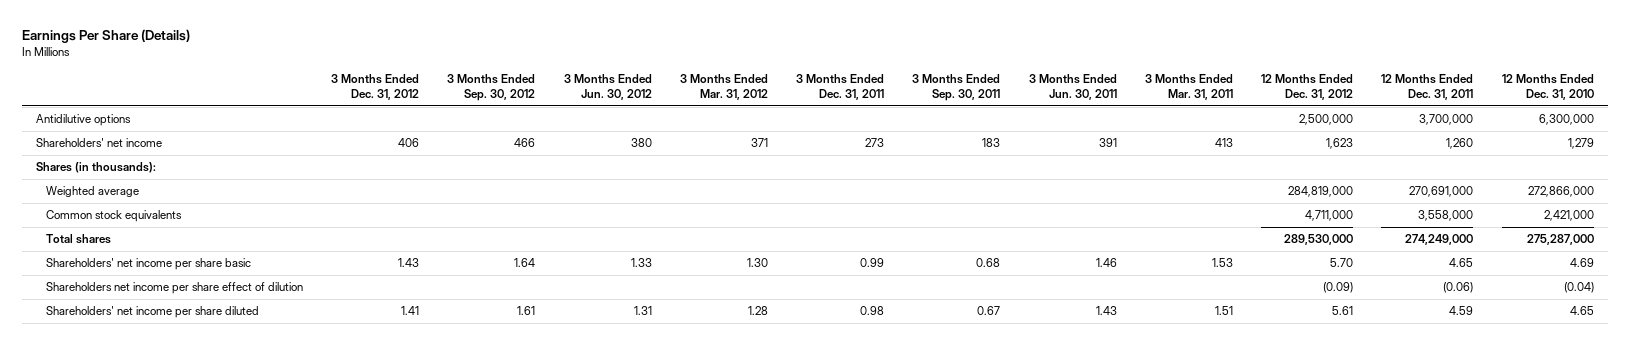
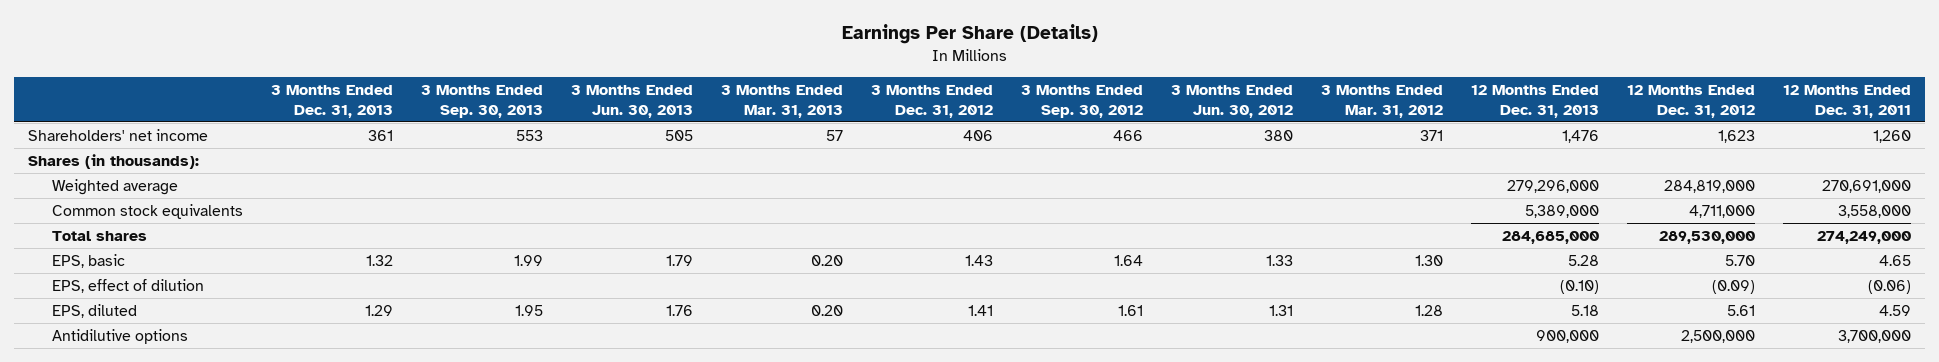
- | 3 Months Ended Dec. 31, 2012 | 3 Months Ended Sep. 30, 2012 | 3 Months Ended Jun. 30, 2012 | 3 Months Ended Mar. 31, 2012 | 3 Months Ended Dec. 31, 2011 | 3 Months Ended Sep. 30, 2011 | 3 Months Ended Jun. 30, 2011 | 3 Months Ended Mar. 31, 2011 | 12 Months Ended Dec. 31, 2012 | 12 Months Ended Dec. 31, 2011 | 12 Months Ended Dec. 31, 2010
+ | 3 Months Ended Dec. 31, 2013 | 3 Months Ended Sep. 30, 2013 | 3 Months Ended Jun. 30, 2013 | 3 Months Ended Mar. 31, 2013 | 3 Months Ended Dec. 31, 2012 | 3 Months Ended Sep. 30, 2012 | 3 Months Ended Jun. 30, 2012 | 3 Months Ended Mar. 31, 2012 | 12 Months Ended Dec. 31, 2013 | 12 Months Ended Dec. 31, 2012 | 12 Months Ended Dec. 31, 2011
- Shareholders' net income per share basic | 1.43 | 1.64 | 1.33 | 1.30 | 0.99 | 0.68 | 1.46 | 1.53 | 5.70 | 4.65 | 4.69
- Shareholders net income per share effect of dilution | | | | | | | | | (0.09) | (0.06) | (0.04)
- Shareholders' net income per share diluted | 1.41 | 1.61 | 1.31 | 1.28 | 0.98 | 0.67 | 1.43 | 1.51 | 5.61 | 4.59 | 4.65
+ EPS, basic | 1.32 | 1.99 | 1.79 | 0.20 | 1.43 | 1.64 | 1.33 | 1.30 | 5.28 | 5.70 | 4.65
+ EPS, effect of dilution | | | | | | | | | (0.10) | (0.09) | (0.06)
+ EPS, diluted | 1.29 | 1.95 | 1.76 | 0.20 | 1.41 | 1.61 | 1.31 | 1.28 | 5.18 | 5.61 | 4.59
moved down: Antidilutive options | | | | | | | | | 900,000 | 2,500,000 | 3,700,000

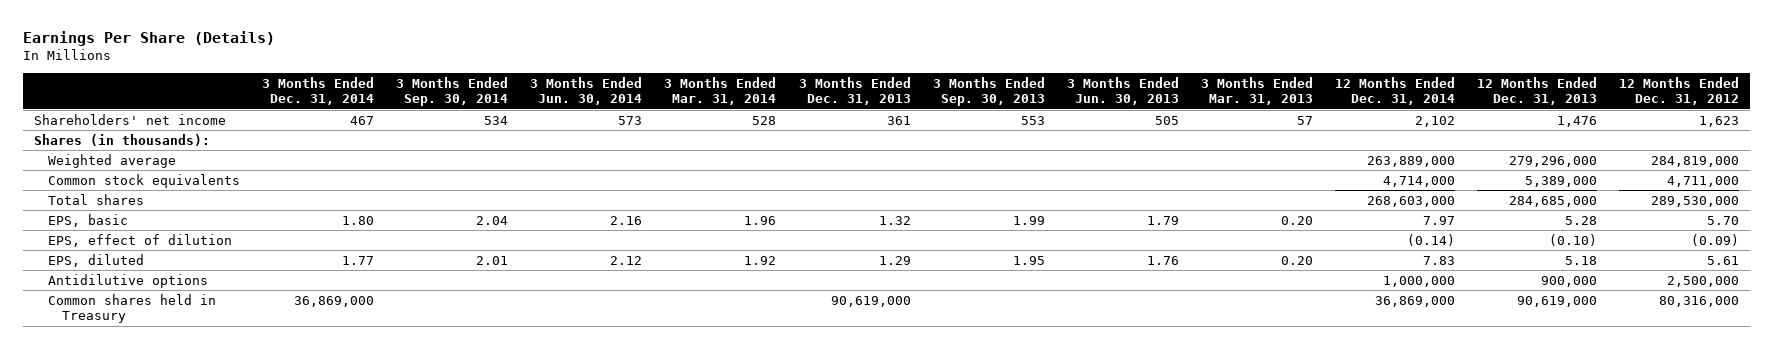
- | 3 Months Ended Dec. 31, 2013 | 3 Months Ended Sep. 30, 2013 | 3 Months Ended Jun. 30, 2013 | 3 Months Ended Mar. 31, 2013 | 3 Months Ended Dec. 31, 2012 | 3 Months Ended Sep. 30, 2012 | 3 Months Ended Jun. 30, 2012 | 3 Months Ended Mar. 31, 2012 | 12 Months Ended Dec. 31, 2013 | 12 Months Ended Dec. 31, 2012 | 12 Months Ended Dec. 31, 2011
+ | 3 Months Ended Dec. 31, 2014 | 3 Months Ended Sep. 30, 2014 | 3 Months Ended Jun. 30, 2014 | 3 Months Ended Mar. 31, 2014 | 3 Months Ended Dec. 31, 2013 | 3 Months Ended Sep. 30, 2013 | 3 Months Ended Jun. 30, 2013 | 3 Months Ended Mar. 31, 2013 | 12 Months Ended Dec. 31, 2014 | 12 Months Ended Dec. 31, 2013 | 12 Months Ended Dec. 31, 2012
+ Common shares held in Treasury | 36,869,000 | | | | 90,619,000 | | | | 36,869,000 | 90,619,000 | 80,316,000

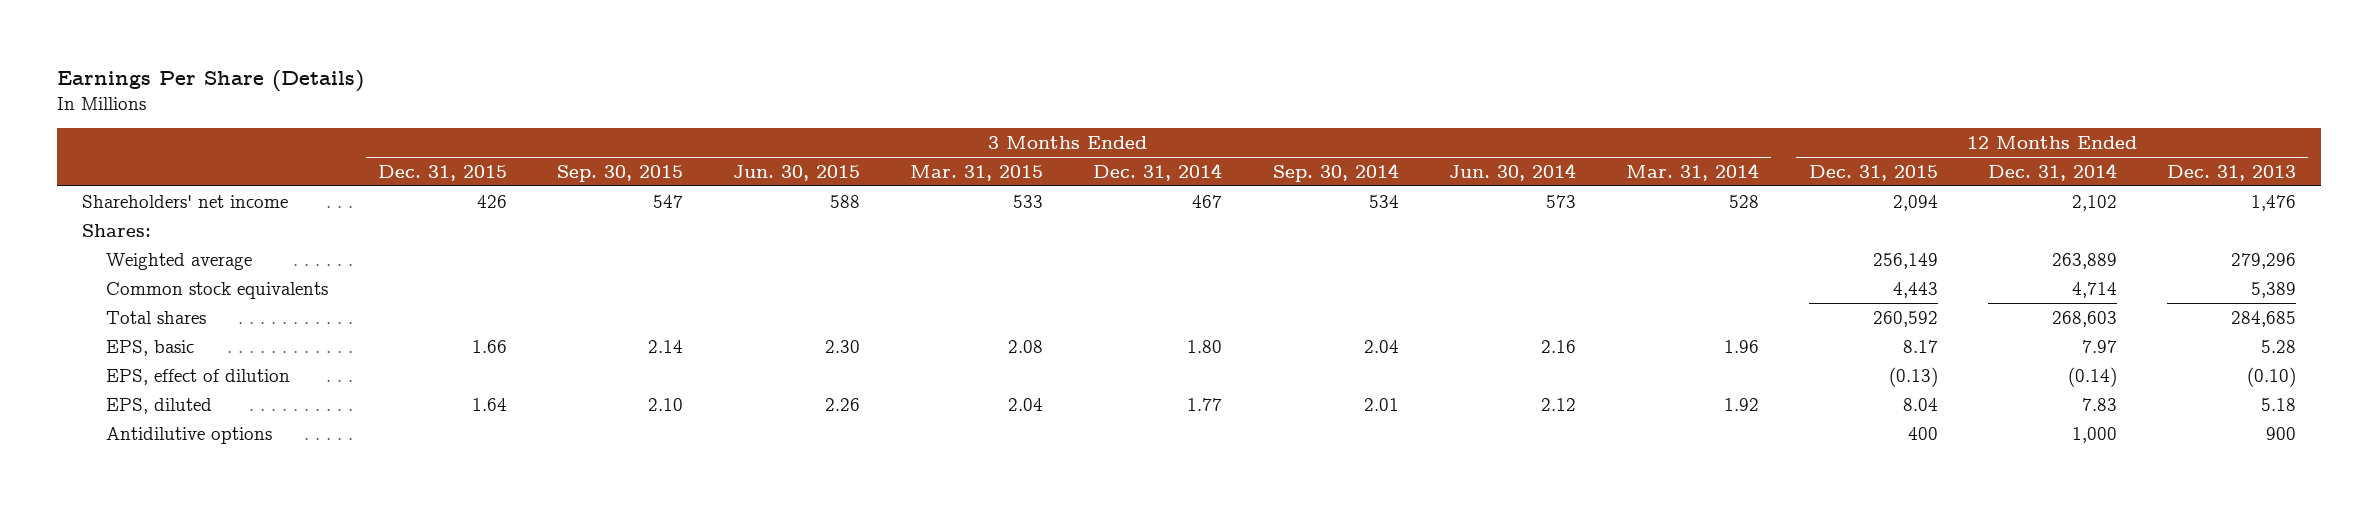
- | 3 Months Ended Dec. 31, 2014 | 3 Months Ended Sep. 30, 2014 | 3 Months Ended Jun. 30, 2014 | 3 Months Ended Mar. 31, 2014 | 3 Months Ended Dec. 31, 2013 | 3 Months Ended Sep. 30, 2013 | 3 Months Ended Jun. 30, 2013 | 3 Months Ended Mar. 31, 2013 | 12 Months Ended Dec. 31, 2014 | 12 Months Ended Dec. 31, 2013 | 12 Months Ended Dec. 31, 2012
+ | 3 Months Ended Dec. 31, 2015 | 3 Months Ended Sep. 30, 2015 | 3 Months Ended Jun. 30, 2015 | 3 Months Ended Mar. 31, 2015 | 3 Months Ended Dec. 31, 2014 | 3 Months Ended Sep. 30, 2014 | 3 Months Ended Jun. 30, 2014 | 3 Months Ended Mar. 31, 2014 | 12 Months Ended Dec. 31, 2015 | 12 Months Ended Dec. 31, 2014 | 12 Months Ended Dec. 31, 2013
- Shares (in thousands):
- Weighted average | | | | | | | | | 263,889,000 | 279,296,000 | 284,819,000
- Common stock equivalents | | | | | | | | | 4,714,000 | 5,389,000 | 4,711,000
- Total shares | | | | | | | | | 268,603,000 | 284,685,000 | 289,530,000
+ Shares:
+ Weighted average | | | | | | | | | 256,149 | 263,889 | 279,296
+ Common stock equivalents | | | | | | | | | 4,443 | 4,714 | 5,389
+ Total shares | | | | | | | | | 260,592 | 268,603 | 284,685
- Antidilutive options | | | | | | | | | 1,000,000 | 900,000 | 2,500,000
- Common shares held in Treasury | 36,869,000 | | | | 90,619,000 | | | | 36,869,000 | 90,619,000 | 80,316,000
+ Antidilutive options | | | | | | | | | 400 | 1,000 | 900

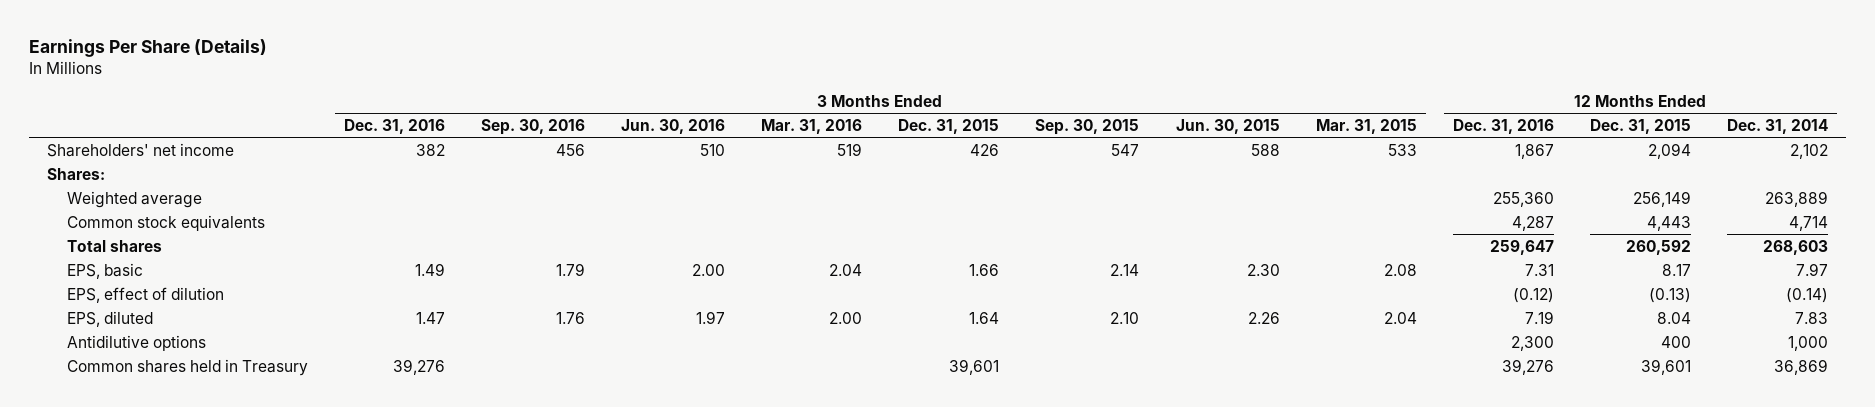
- | 3 Months Ended Dec. 31, 2015 | 3 Months Ended Sep. 30, 2015 | 3 Months Ended Jun. 30, 2015 | 3 Months Ended Mar. 31, 2015 | 3 Months Ended Dec. 31, 2014 | 3 Months Ended Sep. 30, 2014 | 3 Months Ended Jun. 30, 2014 | 3 Months Ended Mar. 31, 2014 | 12 Months Ended Dec. 31, 2015 | 12 Months Ended Dec. 31, 2014 | 12 Months Ended Dec. 31, 2013
+ | 3 Months Ended Dec. 31, 2016 | 3 Months Ended Sep. 30, 2016 | 3 Months Ended Jun. 30, 2016 | 3 Months Ended Mar. 31, 2016 | 3 Months Ended Dec. 31, 2015 | 3 Months Ended Sep. 30, 2015 | 3 Months Ended Jun. 30, 2015 | 3 Months Ended Mar. 31, 2015 | 12 Months Ended Dec. 31, 2016 | 12 Months Ended Dec. 31, 2015 | 12 Months Ended Dec. 31, 2014
+ Common shares held in Treasury | 39,276 | | | | 39,601 | | | | 39,276 | 39,601 | 36,869

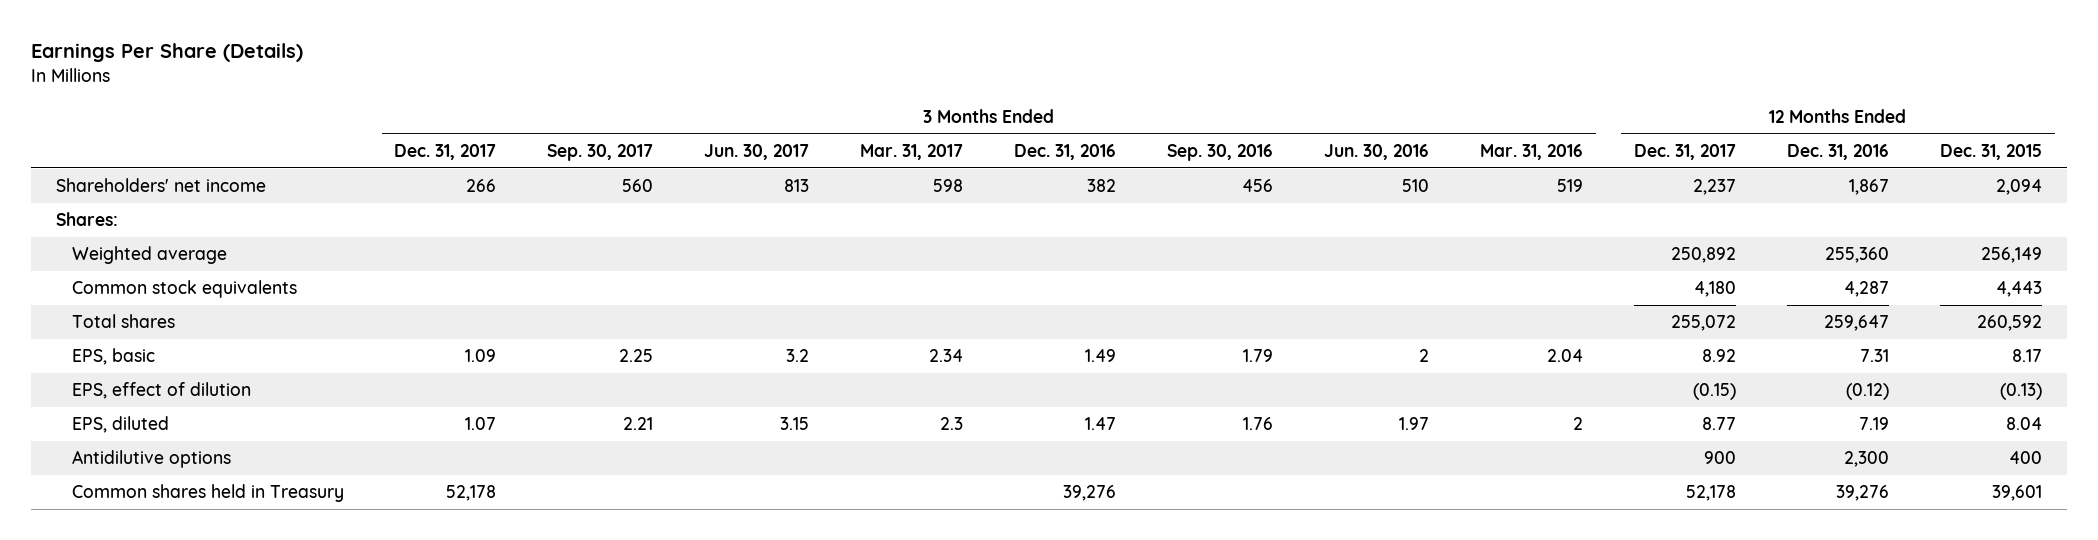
- | 3 Months Ended Dec. 31, 2016 | 3 Months Ended Sep. 30, 2016 | 3 Months Ended Jun. 30, 2016 | 3 Months Ended Mar. 31, 2016 | 3 Months Ended Dec. 31, 2015 | 3 Months Ended Sep. 30, 2015 | 3 Months Ended Jun. 30, 2015 | 3 Months Ended Mar. 31, 2015 | 12 Months Ended Dec. 31, 2016 | 12 Months Ended Dec. 31, 2015 | 12 Months Ended Dec. 31, 2014
+ | 3 Months Ended Dec. 31, 2017 | 3 Months Ended Sep. 30, 2017 | 3 Months Ended Jun. 30, 2017 | 3 Months Ended Mar. 31, 2017 | 3 Months Ended Dec. 31, 2016 | 3 Months Ended Sep. 30, 2016 | 3 Months Ended Jun. 30, 2016 | 3 Months Ended Mar. 31, 2016 | 12 Months Ended Dec. 31, 2017 | 12 Months Ended Dec. 31, 2016 | 12 Months Ended Dec. 31, 2015
- EPS, basic | 1.49 | 1.79 | 2.00 | 2.04 | 1.66 | 2.14 | 2.30 | 2.08 | 7.31 | 8.17 | 7.97
+ EPS, basic | 1.09 | 2.25 | 3.2 | 2.34 | 1.49 | 1.79 | 2 | 2.04 | 8.92 | 7.31 | 8.17
- EPS, diluted | 1.47 | 1.76 | 1.97 | 2.00 | 1.64 | 2.10 | 2.26 | 2.04 | 7.19 | 8.04 | 7.83
+ EPS, diluted | 1.07 | 2.21 | 3.15 | 2.3 | 1.47 | 1.76 | 1.97 | 2 | 8.77 | 7.19 | 8.04

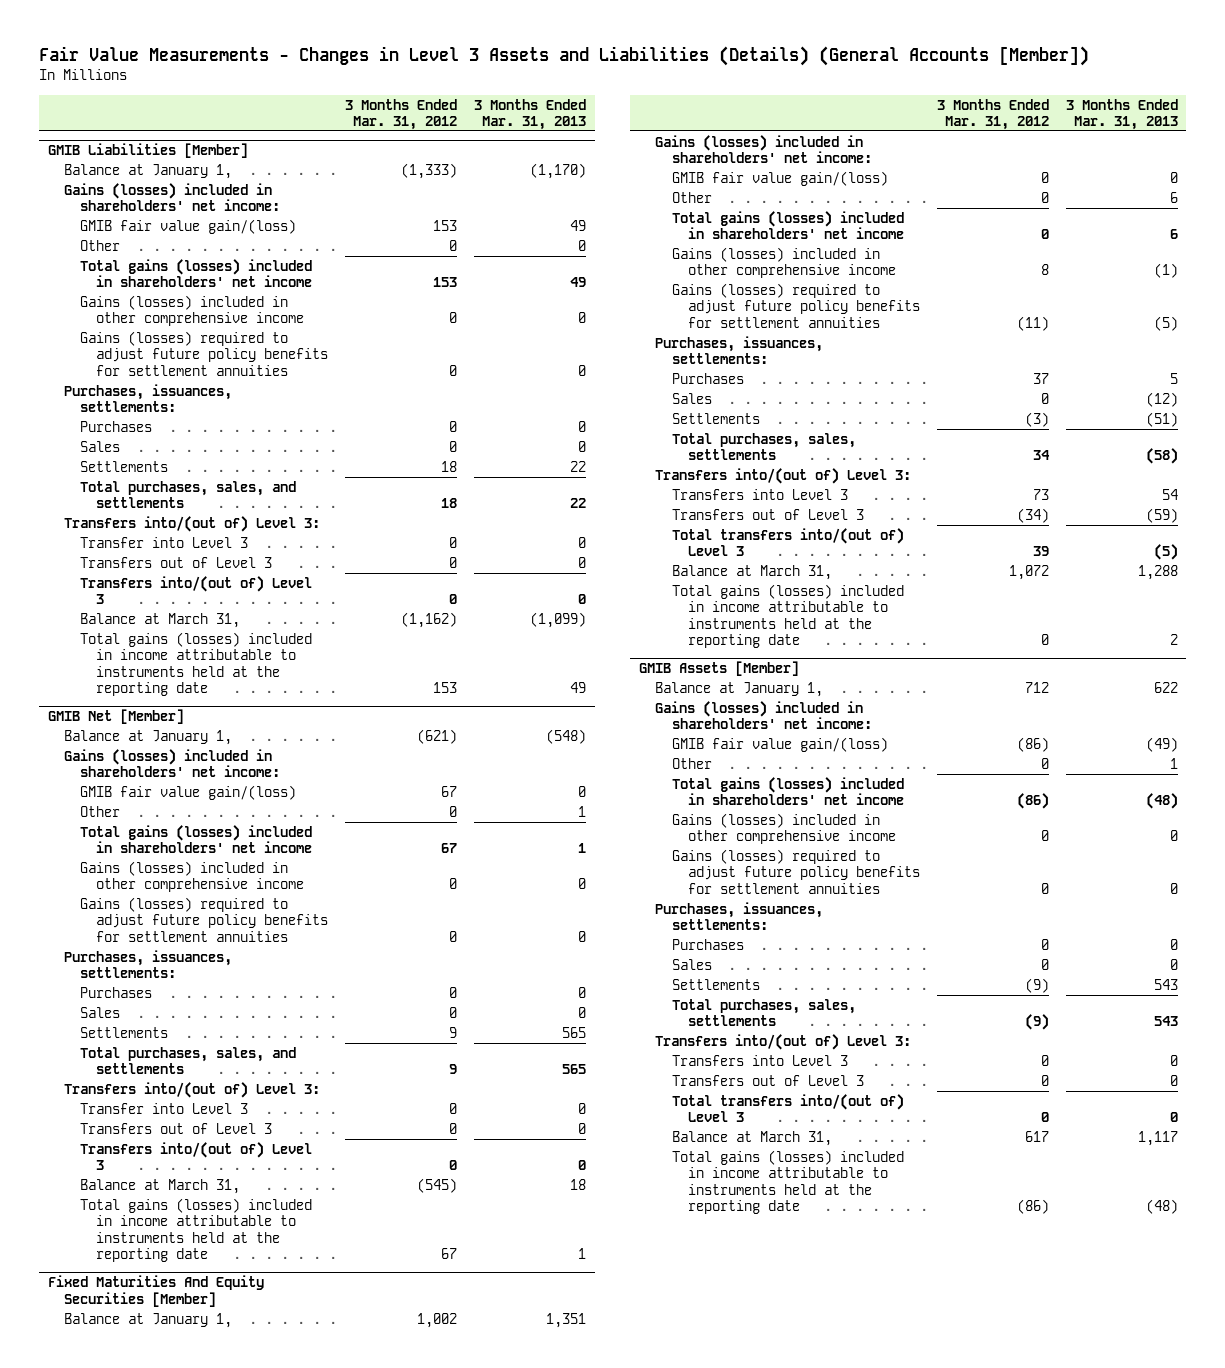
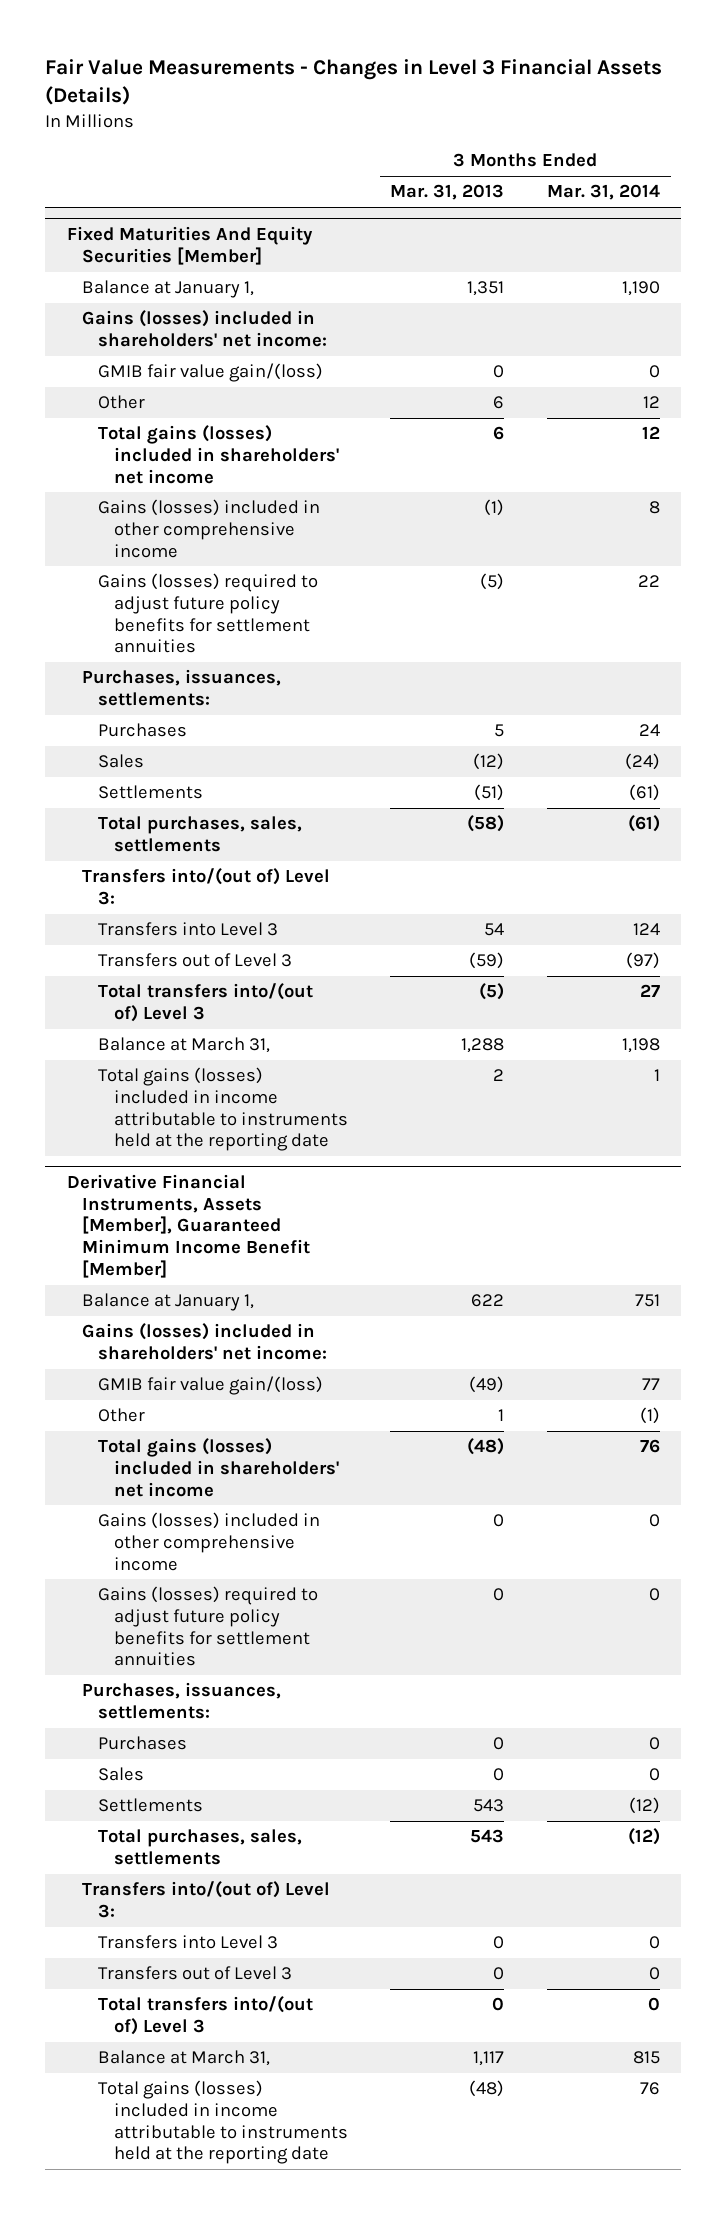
- Fair Value Measurements - Changes in Level 3 Assets and Liabilities (Details) (General Accounts [Member])
+ Fair Value Measurements - Changes in Level 3 Financial Assets (Details)
- | 3 Months Ended Mar. 31, 2012 | 3 Months Ended Mar. 31, 2013
+ | 3 Months Ended Mar. 31, 2013 | 3 Months Ended Mar. 31, 2014
- GMIB Liabilities [Member]
- Balance at January 1, | (1,333) | (1,170)
- Gains (losses) included in shareholders' net income:
- GMIB fair value gain/(loss) | 153 | 49
- Other | 0 | 0
- Total gains (losses) included in shareholders' net income | 153 | 49
- Gains (losses) included in other comprehensive income | 0 | 0
- Gains (losses) required to adjust future policy benefits for settlement annuities | 0 | 0
- Purchases, issuances, settlements:
- Purchases | 0 | 0
- Sales | 0 | 0
- Settlements | 18 | 22
- Total purchases, sales, and settlements | 18 | 22
- Transfers into/(out of) Level 3:
- Transfer into Level 3 | 0 | 0
- Transfers out of Level 3 | 0 | 0
- Transfers into/(out of) Level 3 | 0 | 0
- Balance at March 31, | (1,162) | (1,099)
- Total gains (losses) included in income attributable to instruments held at the reporting date | 153 | 49
- GMIB Net [Member]
- Balance at January 1, | (621) | (548)
- Gains (losses) included in shareholders' net income:
- GMIB fair value gain/(loss) | 67 | 0
- Other | 0 | 1
- Total gains (losses) included in shareholders' net income | 67 | 1
- Gains (losses) included in other comprehensive income | 0 | 0
- Gains (losses) required to adjust future policy benefits for settlement annuities | 0 | 0
- Purchases, issuances, settlements:
- Purchases | 0 | 0
- Sales | 0 | 0
- Settlements | 9 | 565
- Total purchases, sales, and settlements | 9 | 565
- Transfers into/(out of) Level 3:
- Transfer into Level 3 | 0 | 0
- Transfers out of Level 3 | 0 | 0
- Transfers into/(out of) Level 3 | 0 | 0
- Balance at March 31, | (545) | 18
- Total gains (losses) included in income attributable to instruments held at the reporting date | 67 | 1
- GMIB Assets [Member]
+ Derivative Financial Instruments, Assets [Member], Guaranteed Minimum Income Benefit [Member]

